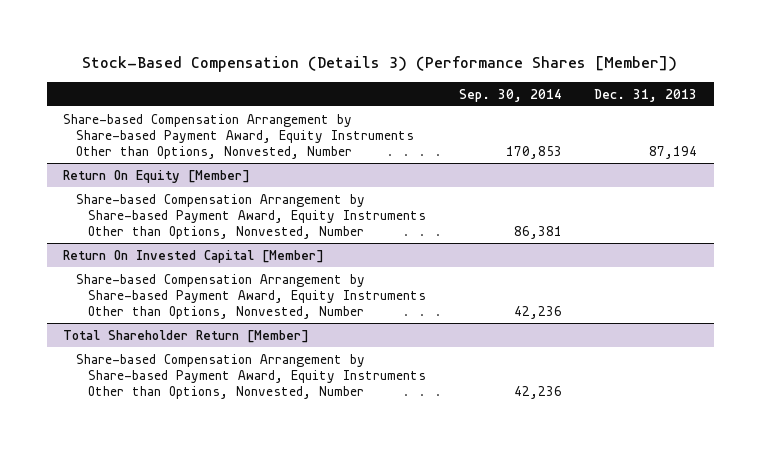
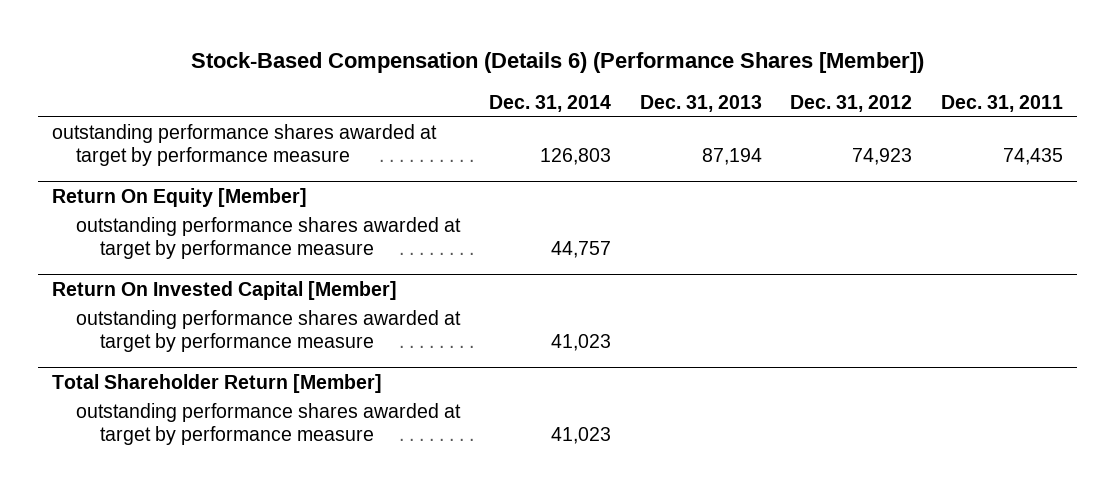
- Stock-Based Compensation (Details 3) (Performance Shares [Member])
+ Stock-Based Compensation (Details 6) (Performance Shares [Member])
- | Sep. 30, 2014 | Dec. 31, 2013
+ | Dec. 31, 2014 | Dec. 31, 2013 | Dec. 31, 2012 | Dec. 31, 2011
- Share-based Compensation Arrangement by Share-based Payment Award, Equity Instruments Other than Options, Nonvested, Number | 170,853 | 87,194
+ outstanding performance shares awarded at target by performance measure | 126,803 | 87,194 | 74,923 | 74,435
@ Return On Equity [Member]
- Share-based Compensation Arrangement by Share-based Payment Award, Equity Instruments Other than Options, Nonvested, Number | 86,381 |
+ outstanding performance shares awarded at target by performance measure | 44,757 | | |
@ Return On Invested Capital [Member]
- Share-based Compensation Arrangement by Share-based Payment Award, Equity Instruments Other than Options, Nonvested, Number | 42,236 |
+ outstanding performance shares awarded at target by performance measure | 41,023 | | |
@ Total Shareholder Return [Member]
- Share-based Compensation Arrangement by Share-based Payment Award, Equity Instruments Other than Options, Nonvested, Number | 42,236 |
+ outstanding performance shares awarded at target by performance measure | 41,023 | | |

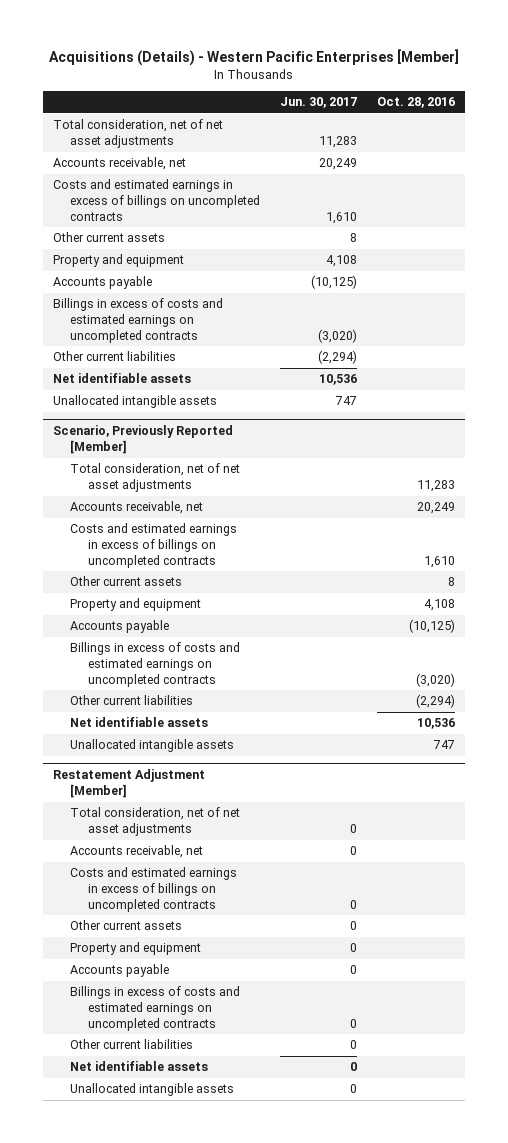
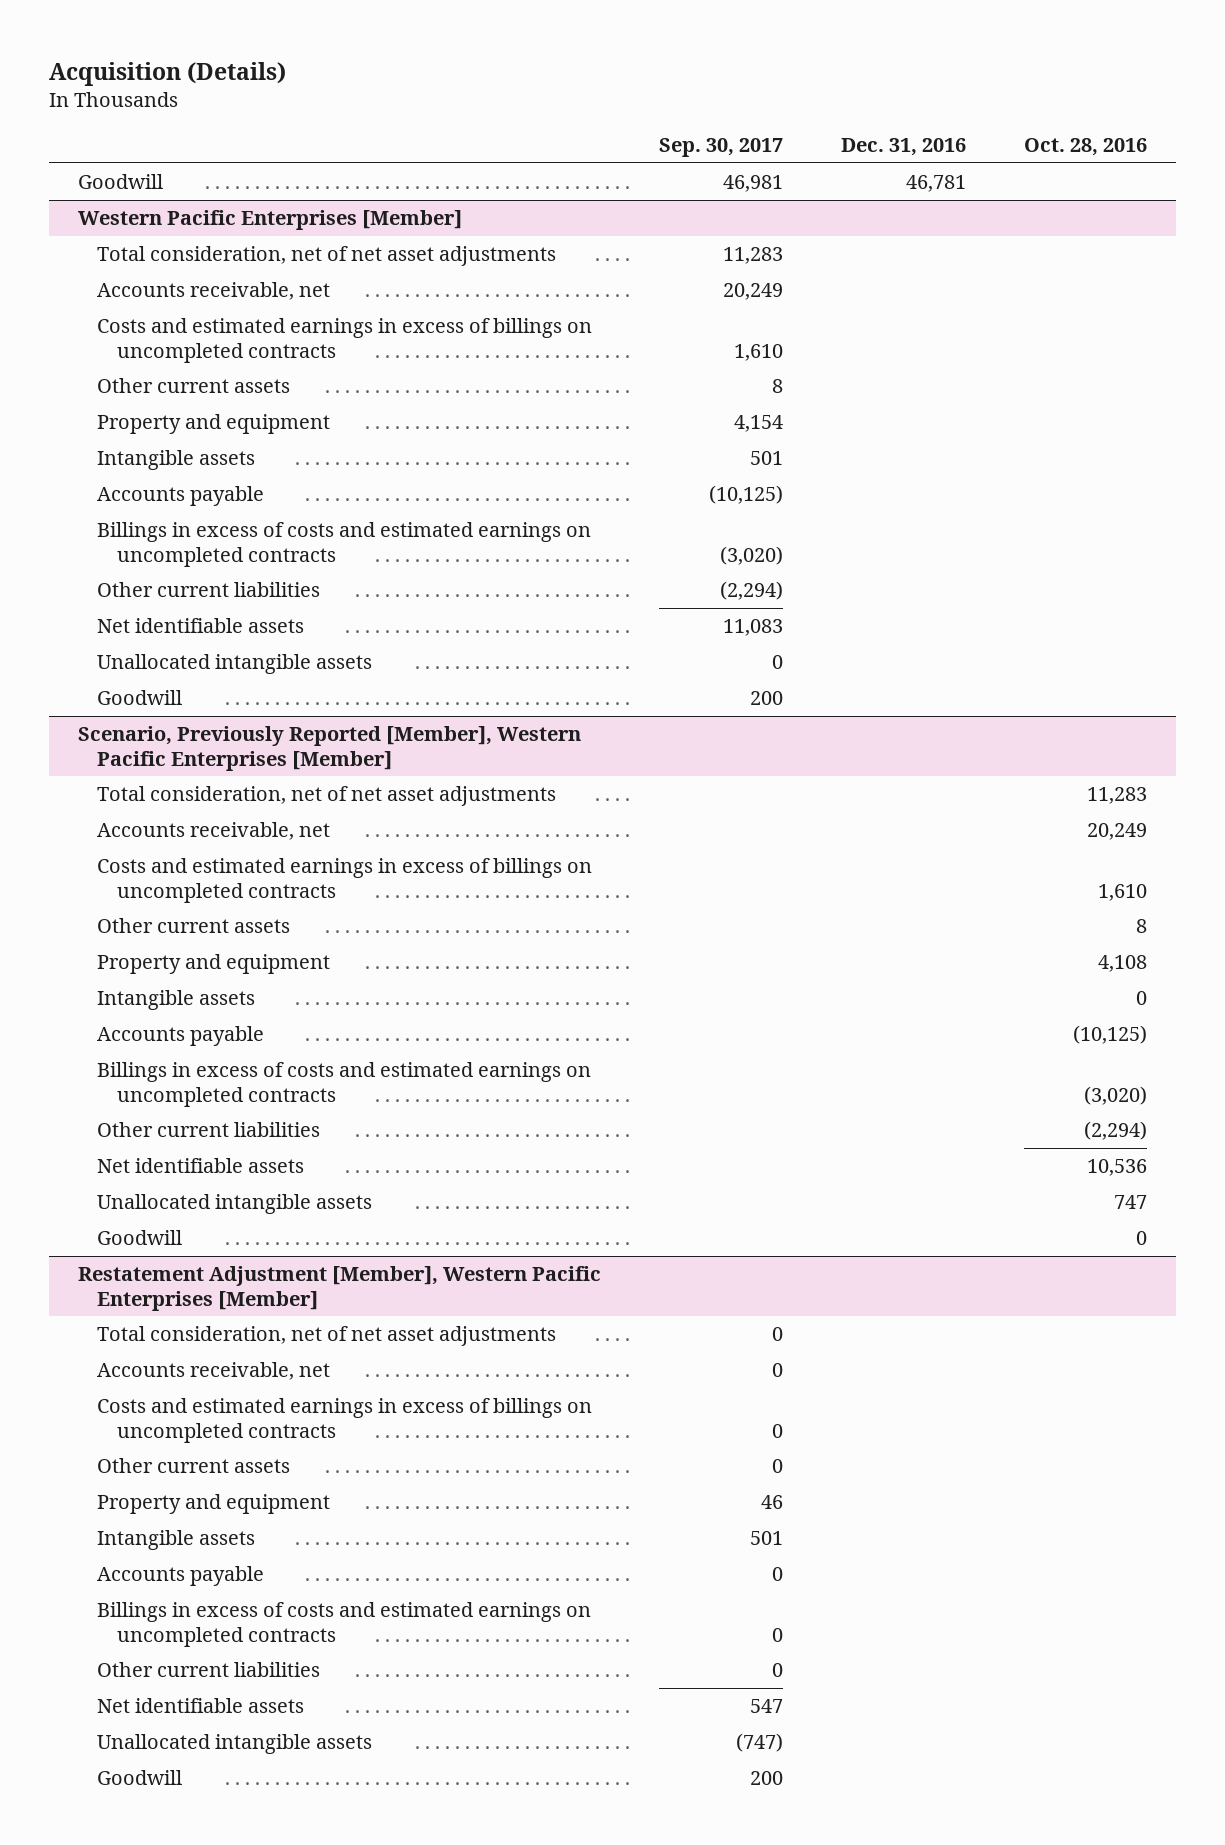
- Acquisitions (Details) - Western Pacific Enterprises [Member]
+ Acquisition (Details)
- | Jun. 30, 2017 | Oct. 28, 2016
+ | Sep. 30, 2017 | Dec. 31, 2016 | Oct. 28, 2016
- Total consideration, net of net asset adjustments | 11,283 |
- Accounts receivable, net | 20,249 |
- Costs and estimated earnings in excess of billings on uncompleted contracts | 1,610 |
- Other current assets | 8 |
- Property and equipment | 4,108 |
- Accounts payable | (10,125) |
- Billings in excess of costs and estimated earnings on uncompleted contracts | (3,020) |
- Other current liabilities | (2,294) |
- Net identifiable assets | 10,536 |
- Unallocated intangible assets | 747 |
- Scenario, Previously Reported [Member]
+ Goodwill | 46,981 | 46,781 |
+ Western Pacific Enterprises [Member]
+ Total consideration, net of net asset adjustments | 11,283 | |
+ Accounts receivable, net | 20,249 | |
+ Costs and estimated earnings in excess of billings on uncompleted contracts | 1,610 | |
+ Other current assets | 8 | |
+ Property and equipment | 4,154 | |
+ Intangible assets | 501 | |
+ Accounts payable | (10,125) | |
+ Billings in excess of costs and estimated earnings on uncompleted contracts | (3,020) | |
+ Other current liabilities | (2,294) | |
+ Net identifiable assets | 11,083 | |
+ Unallocated intangible assets | 0 | |
+ Goodwill | 200 | |
+ Scenario, Previously Reported [Member], Western Pacific Enterprises [Member]
+ Intangible assets | | | 0
- Restatement Adjustment [Member]
+ Goodwill | | | 0
+ Restatement Adjustment [Member], Western Pacific Enterprises [Member]
+ Intangible assets | 501 | |
+ Goodwill | 200 | |

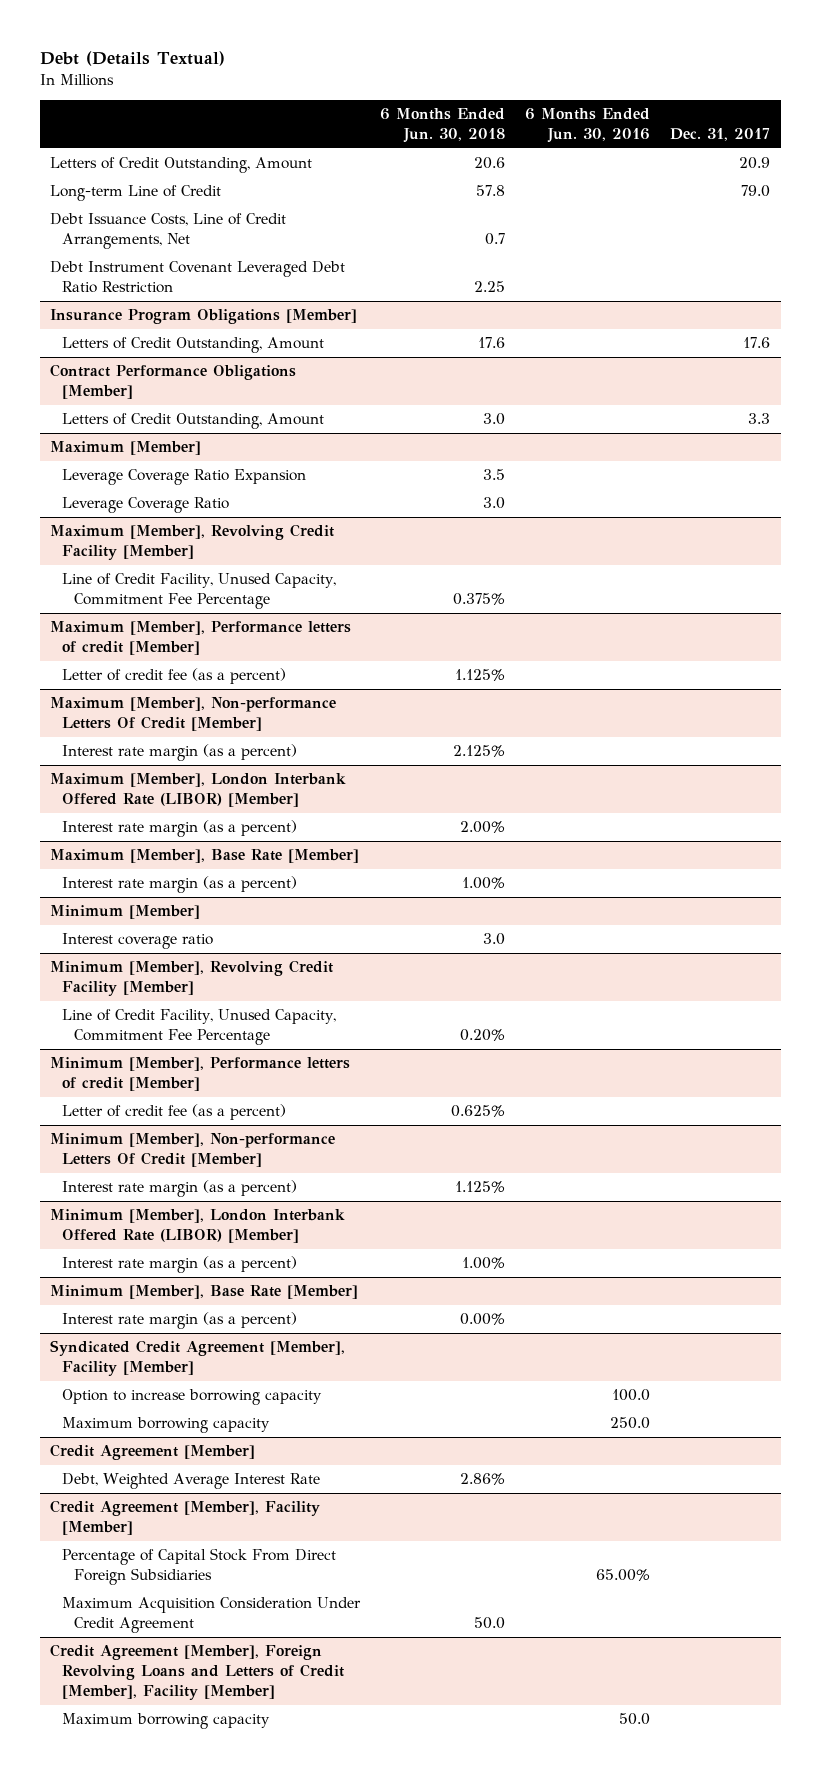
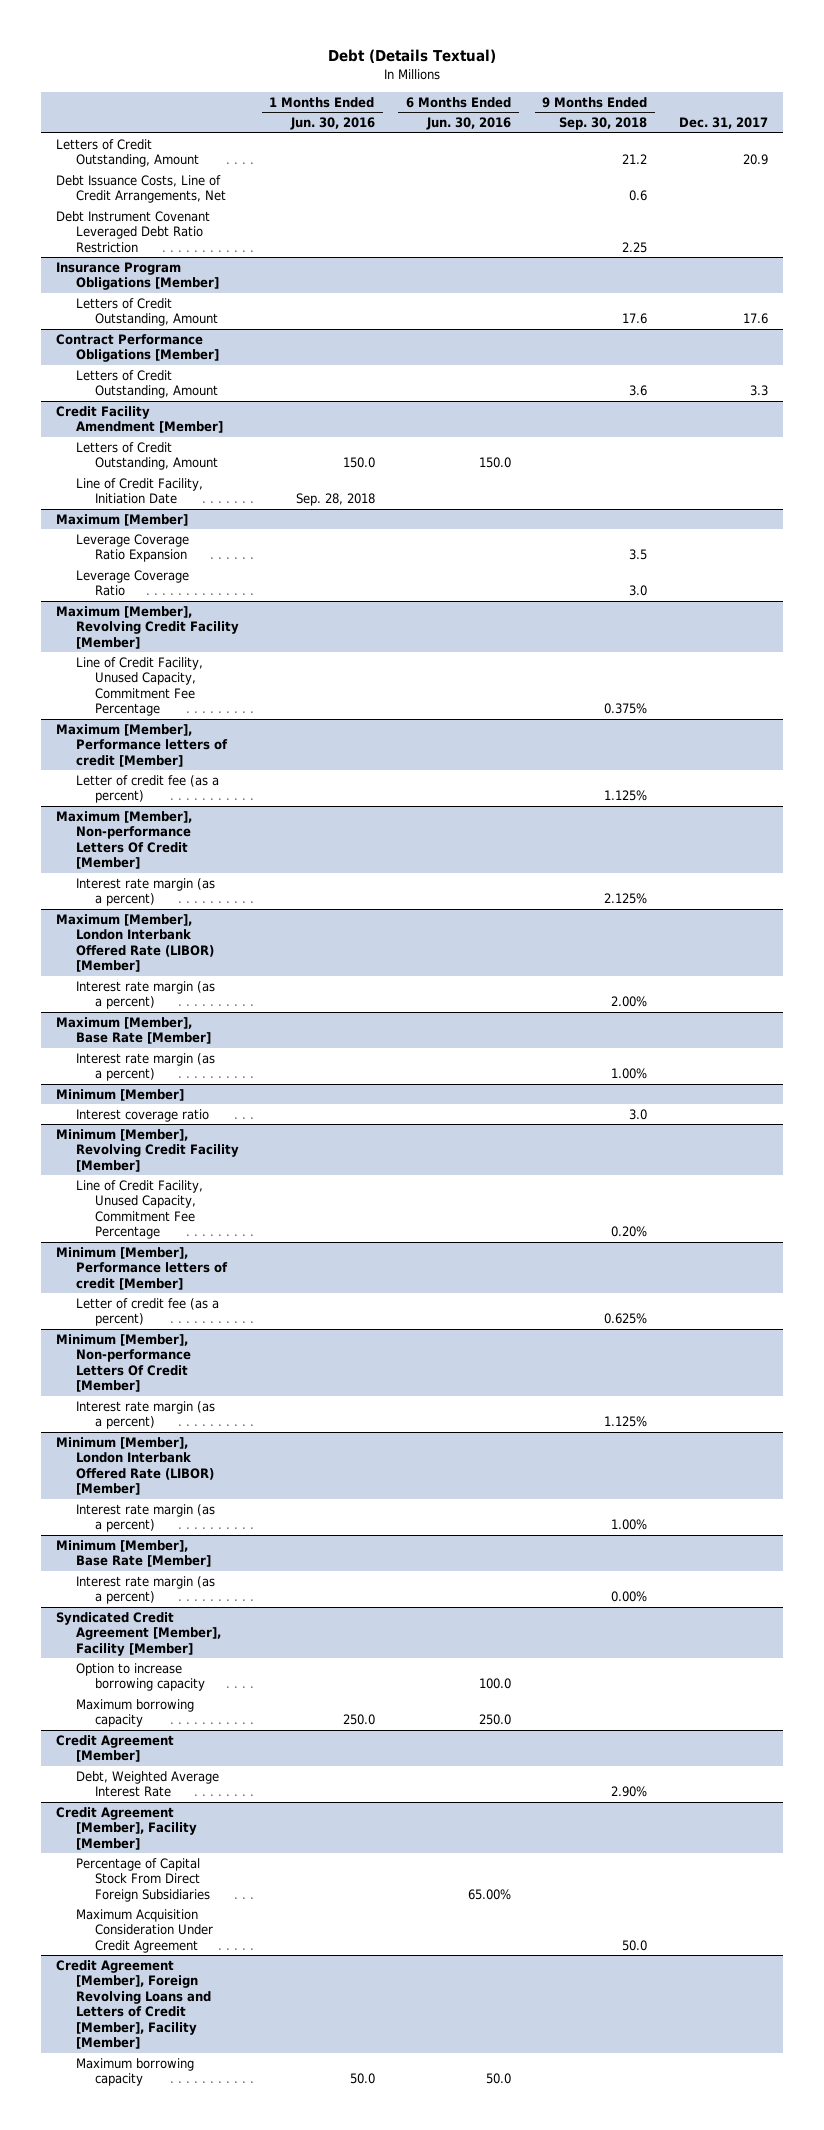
- | 6 Months Ended Jun. 30, 2018 | 6 Months Ended Jun. 30, 2016 | Dec. 31, 2017
+ | 1 Months Ended Jun. 30, 2016 | 6 Months Ended Jun. 30, 2016 | 9 Months Ended Sep. 30, 2018 | Dec. 31, 2017
- Long-term Line of Credit | 57.8 | | 79.0
+ Credit Facility Amendment [Member]
+ Letters of Credit Outstanding, Amount | 150.0 | 150.0 | |
+ Line of Credit Facility, Initiation Date | Sep. 28, 2018 | | |

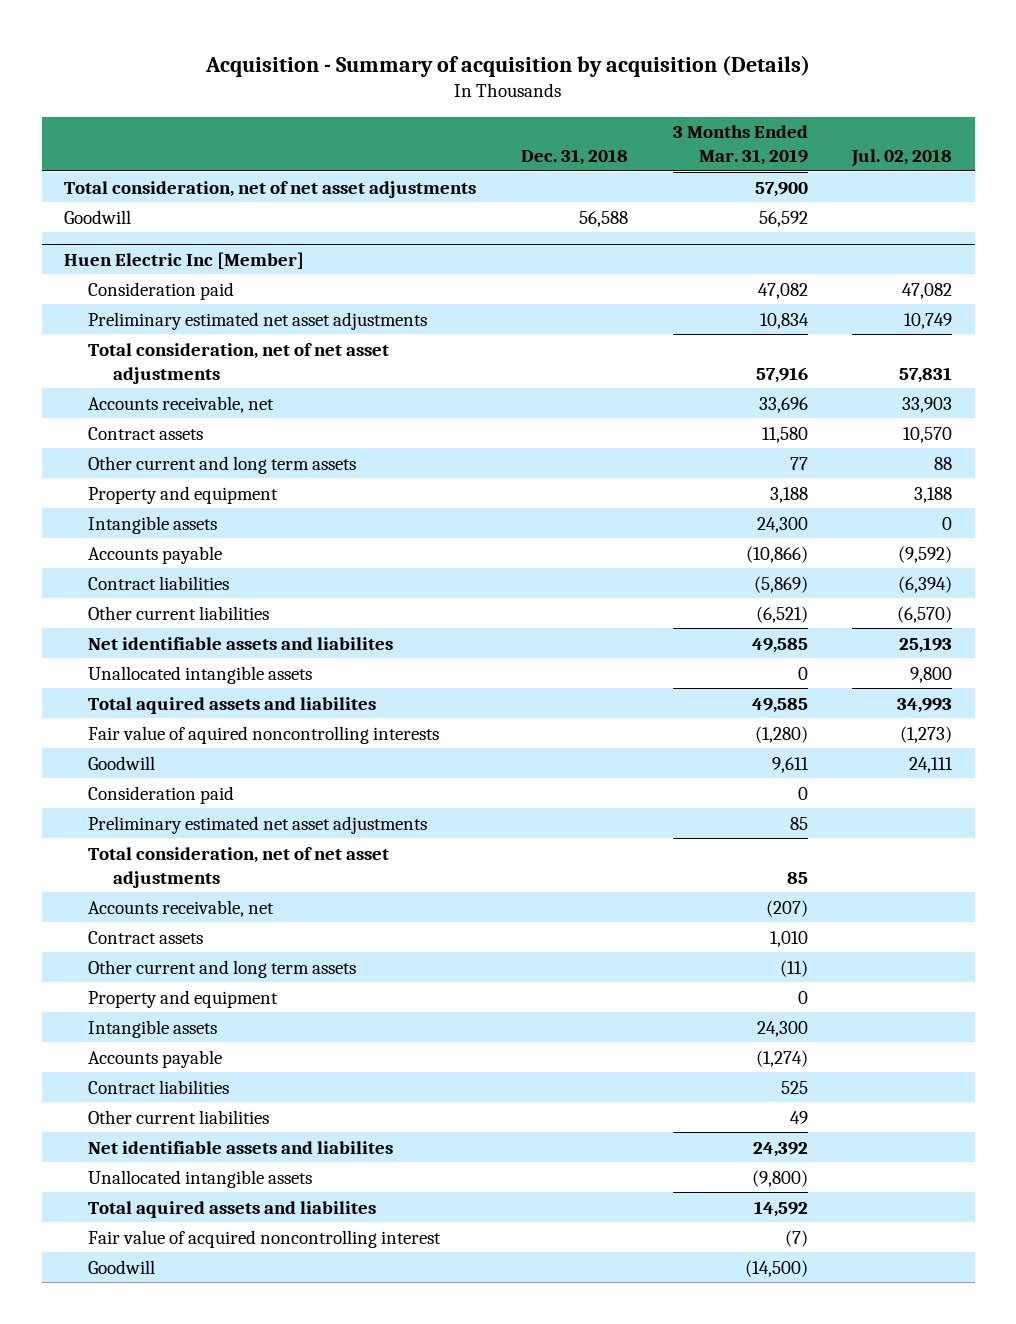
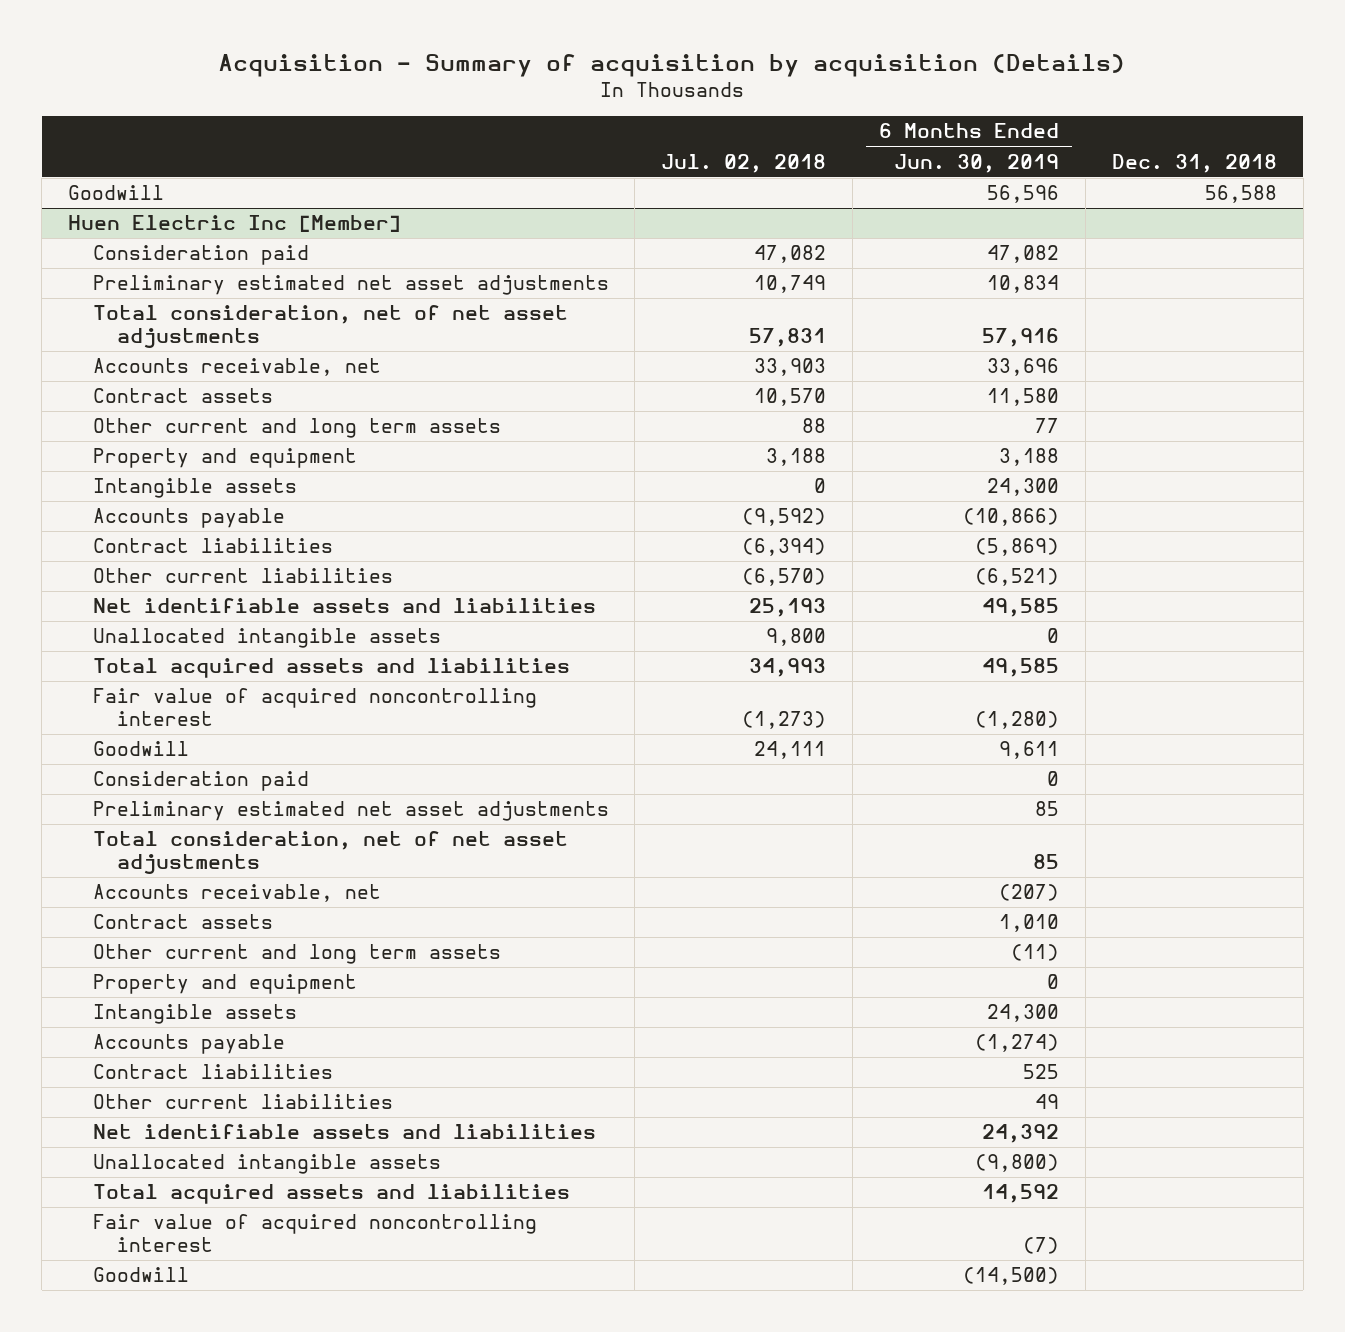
- | Dec. 31, 2018 | 3 Months Ended Mar. 31, 2019 | Jul. 02, 2018
+ | Jul. 02, 2018 | 6 Months Ended Jun. 30, 2019 | Dec. 31, 2018
- Total consideration, net of net asset adjustments | | 57,900 |
@ Huen Electric Inc [Member]
- Net identifiable assets and liabilites | | 49,585 | 25,193
+ Net identifiable assets and liabilities | 25,193 | 49,585 |
- Total aquired assets and liabilites | | 49,585 | 34,993
- Fair value of aquired noncontrolling interests | | (1,280) | (1,273)
+ Total acquired assets and liabilities | 34,993 | 49,585 |
+ Fair value of acquired noncontrolling interest | (1,273) | (1,280) |
- Net identifiable assets and liabilites | | 24,392 |
+ Net identifiable assets and liabilities | | 24,392 |
- Total aquired assets and liabilites | | 14,592 |
+ Total acquired assets and liabilities | | 14,592 |

